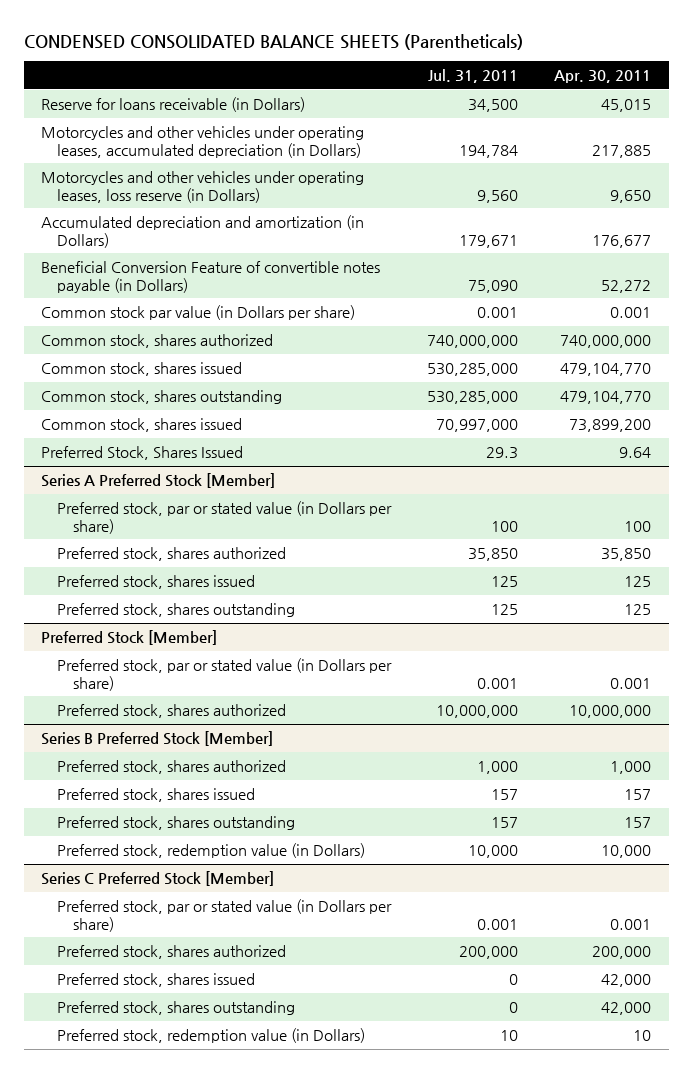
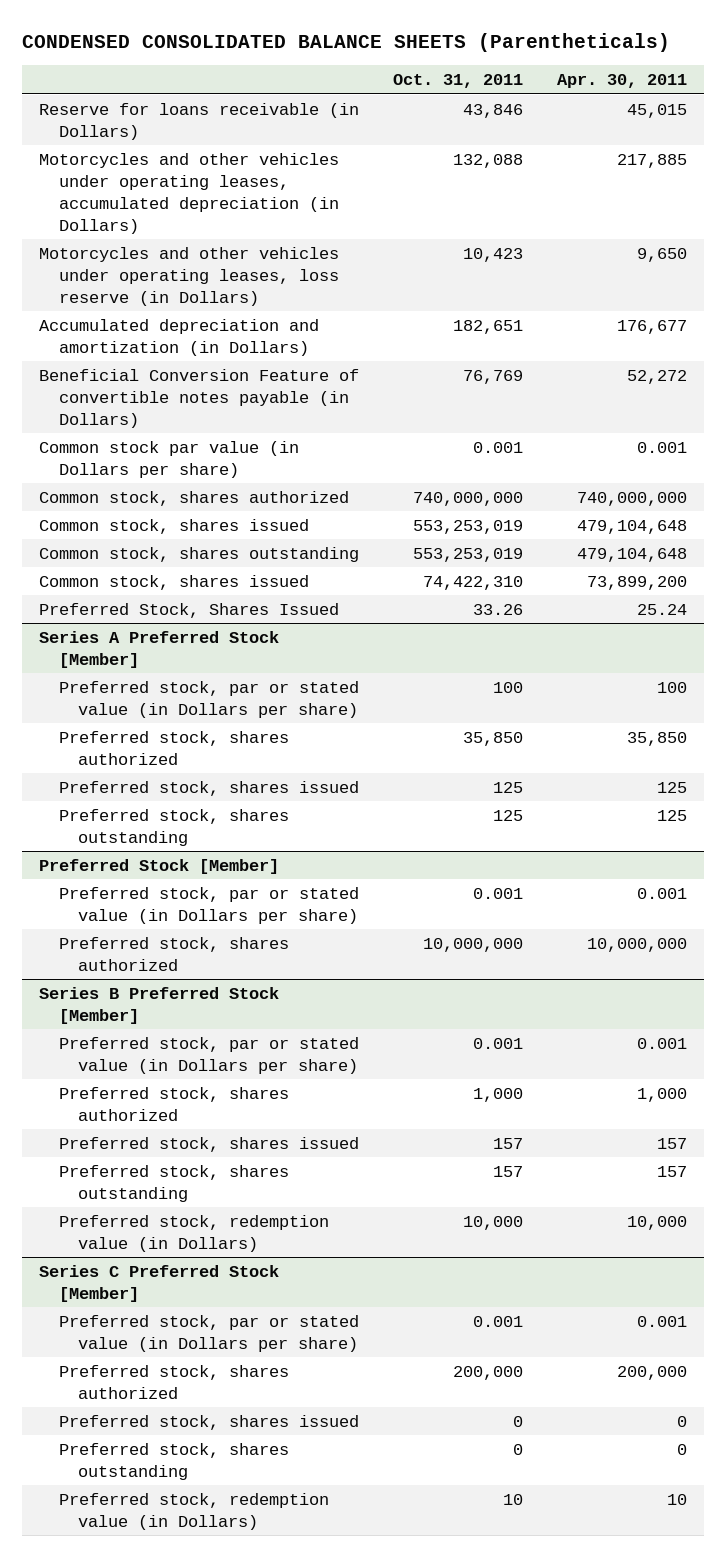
- | Jul. 31, 2011 | Apr. 30, 2011
+ | Oct. 31, 2011 | Apr. 30, 2011
- Common stock, shares issued | 530,285,000 | 479,104,770
- Common stock, shares outstanding | 530,285,000 | 479,104,770
+ Common stock, shares issued | 553,253,019 | 479,104,648
+ Common stock, shares outstanding | 553,253,019 | 479,104,648
- Preferred Stock, Shares Issued | 29.3 | 9.64
+ Preferred Stock, Shares Issued | 33.26 | 25.24
@ Series B Preferred Stock [Member]
+ Preferred stock, par or stated value (in Dollars per share) | 0.001 | 0.001
@ Series C Preferred Stock [Member]
- Preferred stock, shares issued | 0 | 42,000
- Preferred stock, shares outstanding | 0 | 42,000
+ Preferred stock, shares issued | 0 | 0
+ Preferred stock, shares outstanding | 0 | 0

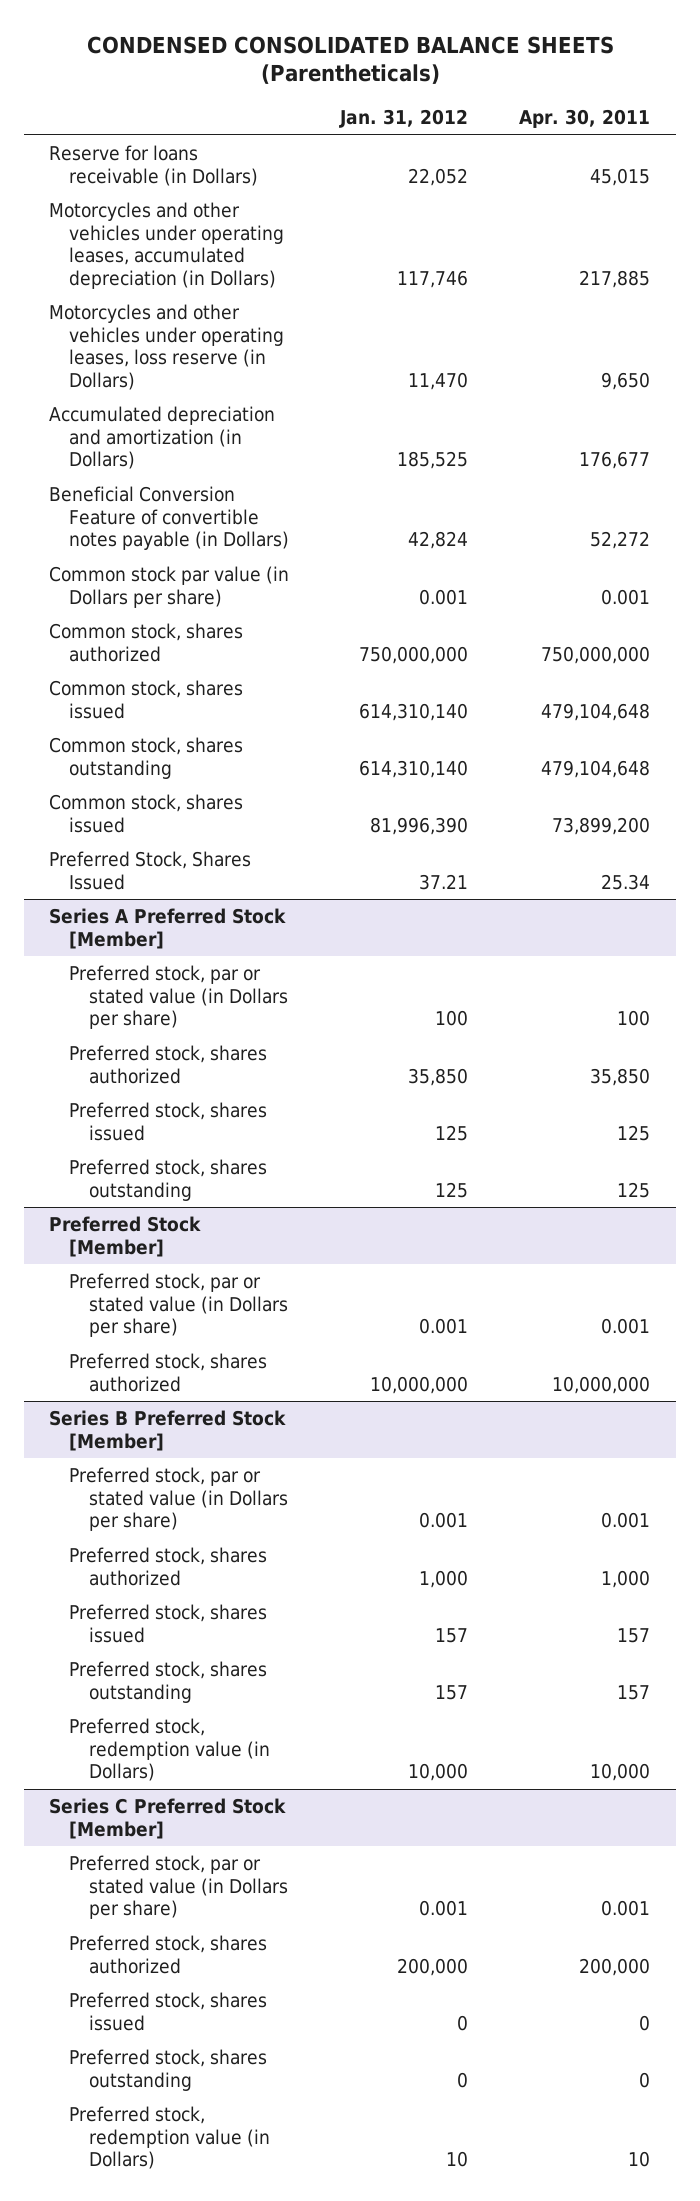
- | Oct. 31, 2011 | Apr. 30, 2011
+ | Jan. 31, 2012 | Apr. 30, 2011
- Common stock, shares authorized | 740,000,000 | 740,000,000
+ Common stock, shares authorized | 750,000,000 | 750,000,000
- Preferred Stock, Shares Issued | 33.26 | 25.24
+ Preferred Stock, Shares Issued | 37.21 | 25.34

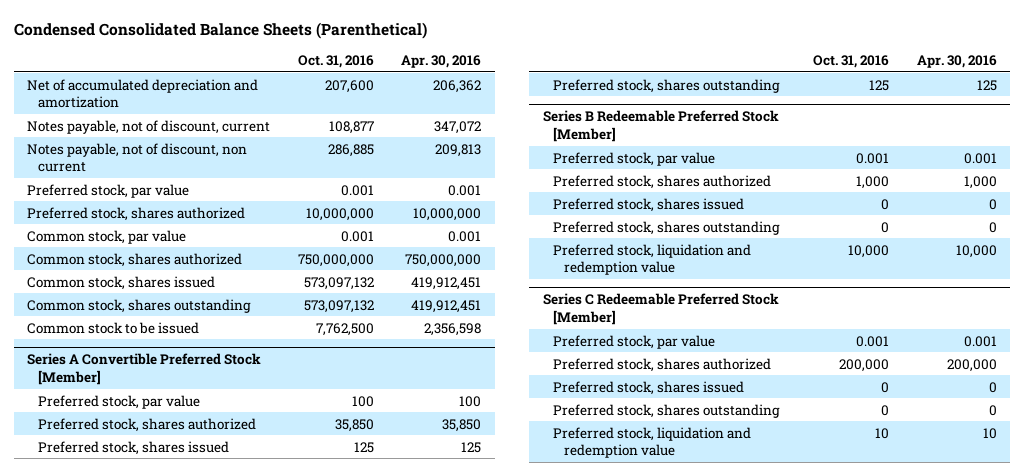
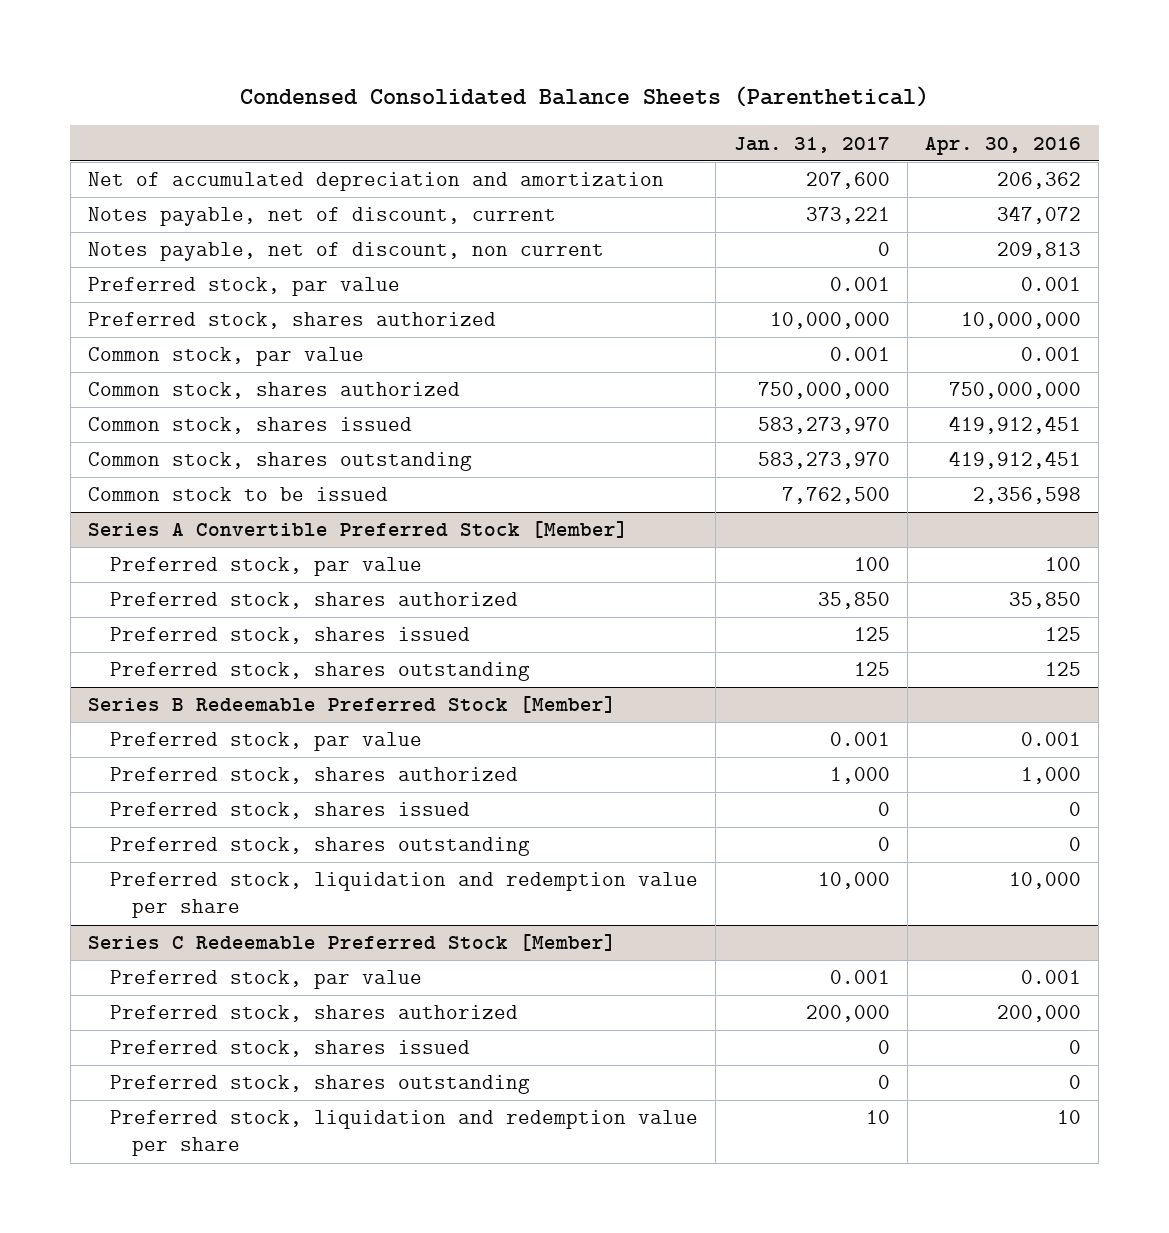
- | Oct. 31, 2016 | Apr. 30, 2016
+ | Jan. 31, 2017 | Apr. 30, 2016
- Notes payable, not of discount, current | 108,877 | 347,072
- Notes payable, not of discount, non current | 286,885 | 209,813
+ Notes payable, net of discount, current | 373,221 | 347,072
+ Notes payable, net of discount, non current | 0 | 209,813
@ Series B Redeemable Preferred Stock [Member]
- Preferred stock, liquidation and redemption value | 10,000 | 10,000
+ Preferred stock, liquidation and redemption value per share | 10,000 | 10,000
@ Series C Redeemable Preferred Stock [Member]
- Preferred stock, liquidation and redemption value | 10 | 10
+ Preferred stock, liquidation and redemption value per share | 10 | 10

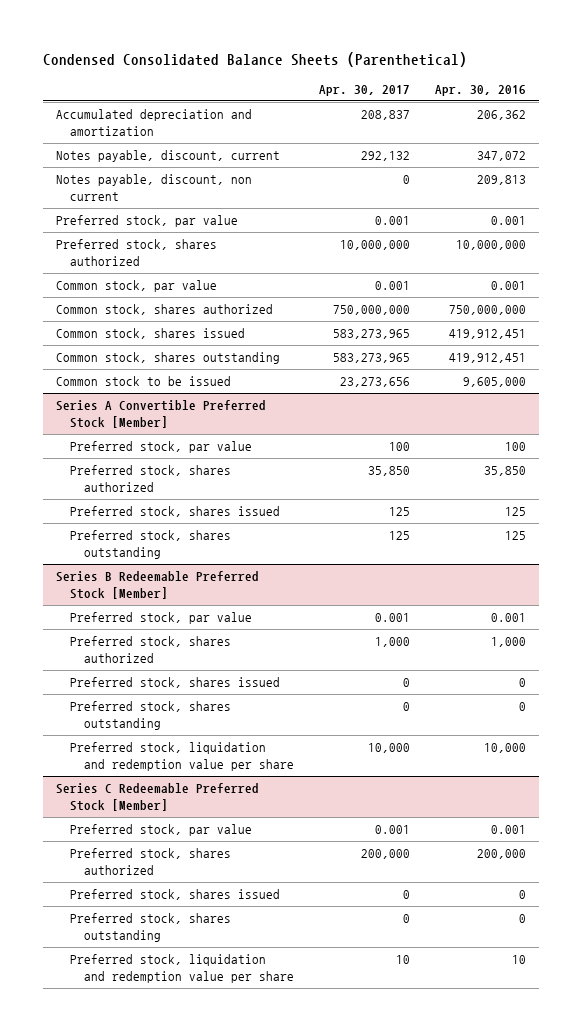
- | Jan. 31, 2017 | Apr. 30, 2016
+ | Apr. 30, 2017 | Apr. 30, 2016
- Net of accumulated depreciation and amortization | 207,600 | 206,362
- Notes payable, net of discount, current | 373,221 | 347,072
- Notes payable, net of discount, non current | 0 | 209,813
+ Accumulated depreciation and amortization | 208,837 | 206,362
+ Notes payable, discount, current | 292,132 | 347,072
+ Notes payable, discount, non current | 0 | 209,813
- Common stock to be issued | 7,762,500 | 2,356,598
+ Common stock to be issued | 23,273,656 | 9,605,000

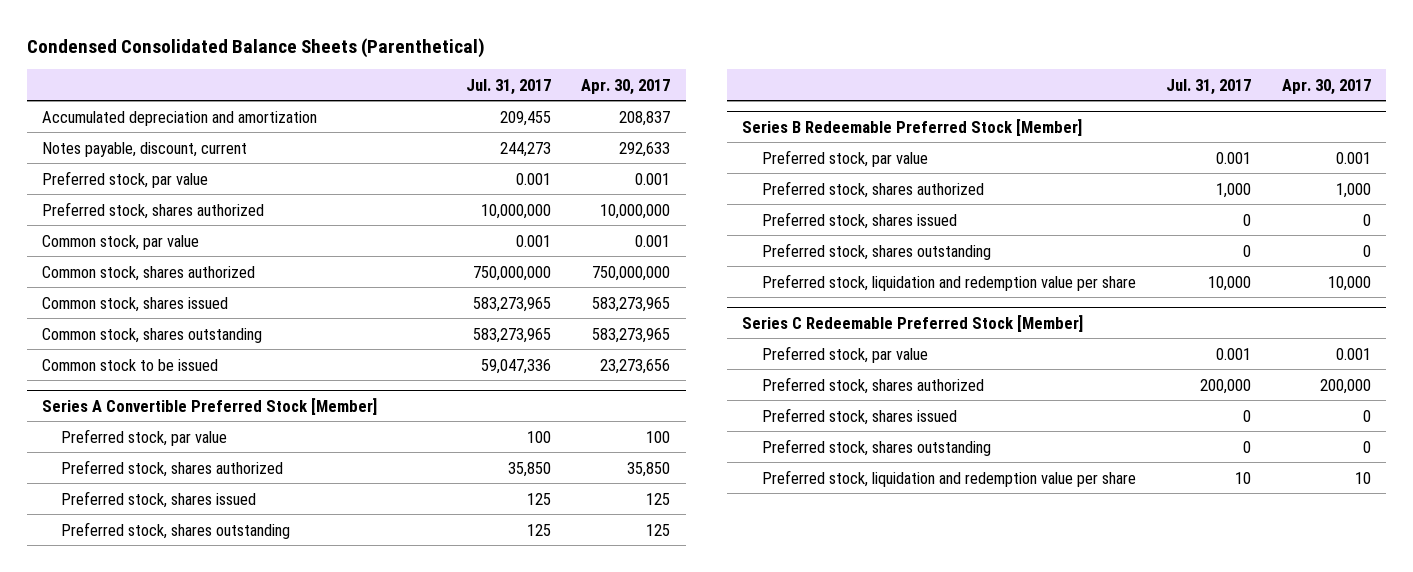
- | Apr. 30, 2017 | Apr. 30, 2016
+ | Jul. 31, 2017 | Apr. 30, 2017
- Notes payable, discount, current | 292,132 | 347,072
- Notes payable, discount, non current | 0 | 209,813
+ Notes payable, discount, current | 244,273 | 292,633

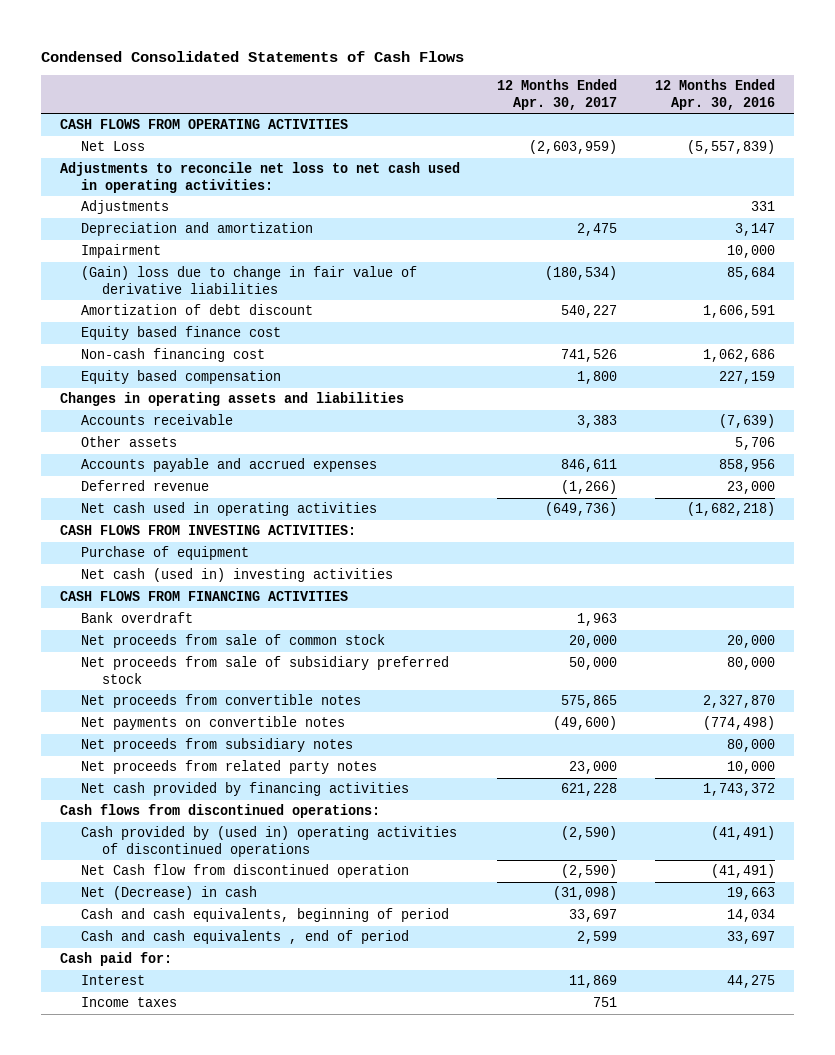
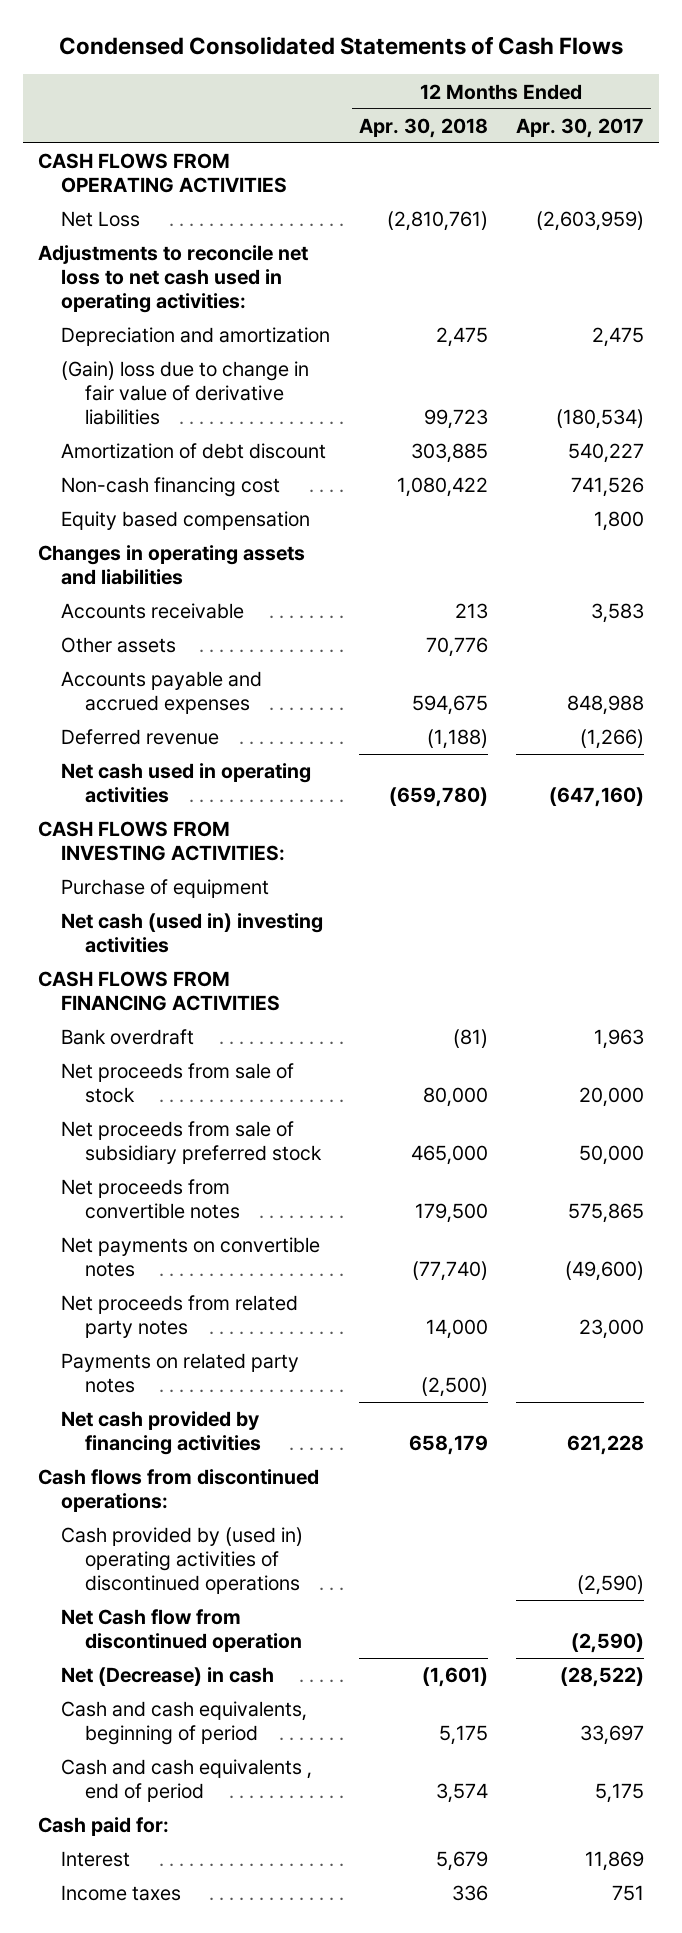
- | 12 Months Ended Apr. 30, 2017 | 12 Months Ended Apr. 30, 2016
+ | 12 Months Ended Apr. 30, 2018 | 12 Months Ended Apr. 30, 2017
- Adjustments | | 331
- Impairment | | 10,000
- Equity based finance cost
- Accounts receivable | 3,383 | (7,639)
+ Accounts receivable | 213 | 3,583
- Accounts payable and accrued expenses | 846,611 | 858,956
+ Accounts payable and accrued expenses | 594,675 | 848,988
- Net cash used in operating activities | (649,736) | (1,682,218)
+ Net cash used in operating activities | (659,780) | (647,160)
- Net proceeds from sale of common stock | 20,000 | 20,000
+ Net proceeds from sale of stock | 80,000 | 20,000
- Net proceeds from subsidiary notes | | 80,000
+ Payments on related party notes | (2,500) |
- Net (Decrease) in cash | (31,098) | 19,663
+ Net (Decrease) in cash | (1,601) | (28,522)
- Cash and cash equivalents , end of period | 2,599 | 33,697
+ Cash and cash equivalents , end of period | 3,574 | 5,175

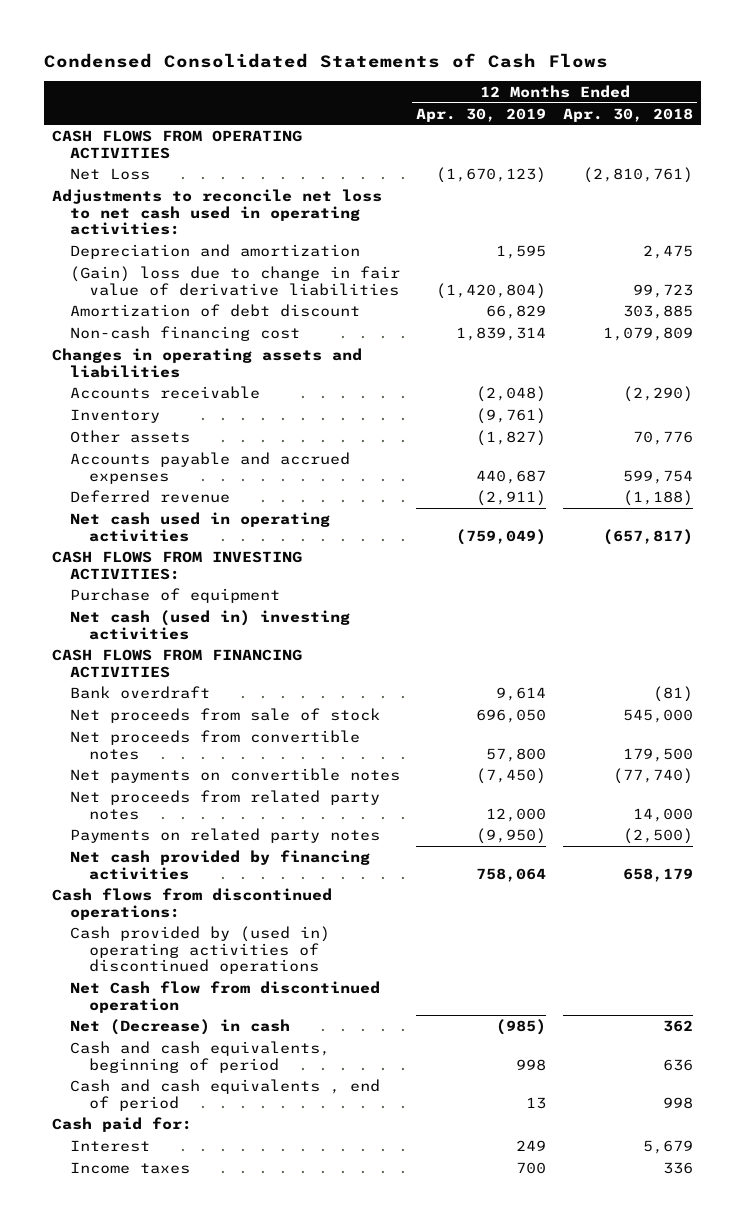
- | 12 Months Ended Apr. 30, 2018 | 12 Months Ended Apr. 30, 2017
+ | 12 Months Ended Apr. 30, 2019 | 12 Months Ended Apr. 30, 2018
- Non-cash financing cost | 1,080,422 | 741,526
- Equity based compensation | | 1,800
+ Non-cash financing cost | 1,839,314 | 1,079,809
- Accounts receivable | 213 | 3,583
+ Accounts receivable | (2,048) | (2,290)
+ Inventory | (9,761) |
- Accounts payable and accrued expenses | 594,675 | 848,988
+ Accounts payable and accrued expenses | 440,687 | 599,754
- Net cash used in operating activities | (659,780) | (647,160)
+ Net cash used in operating activities | (759,049) | (657,817)
- Net proceeds from sale of stock | 80,000 | 20,000
- Net proceeds from sale of subsidiary preferred stock | 465,000 | 50,000
+ Net proceeds from sale of stock | 696,050 | 545,000
- Net (Decrease) in cash | (1,601) | (28,522)
- Cash and cash equivalents, beginning of period | 5,175 | 33,697
- Cash and cash equivalents , end of period | 3,574 | 5,175
+ Net (Decrease) in cash | (985) | 362
+ Cash and cash equivalents, beginning of period | 998 | 636
+ Cash and cash equivalents , end of period | 13 | 998

